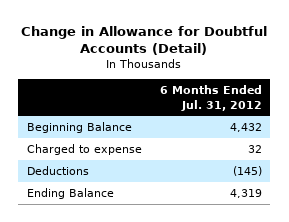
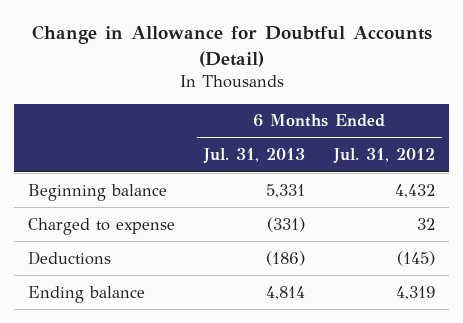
- | 6 Months Ended Jul. 31, 2012
+ | 6 Months Ended Jul. 31, 2013 | 6 Months Ended Jul. 31, 2012
- Beginning Balance | 4,432
+ Beginning balance | 5,331 | 4,432
- Ending Balance | 4,319
+ Ending balance | 4,814 | 4,319

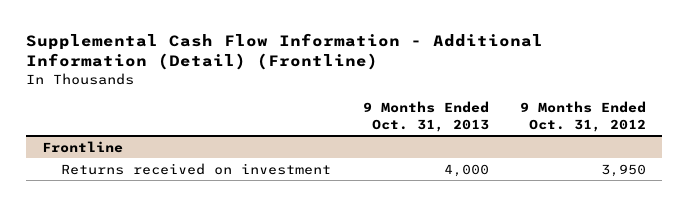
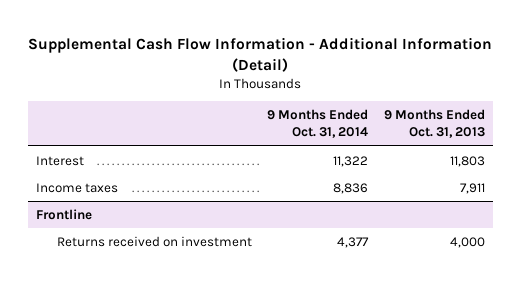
- Supplemental Cash Flow Information - Additional Information (Detail) (Frontline)
+ Supplemental Cash Flow Information - Additional Information (Detail)
- | 9 Months Ended Oct. 31, 2013 | 9 Months Ended Oct. 31, 2012
+ | 9 Months Ended Oct. 31, 2014 | 9 Months Ended Oct. 31, 2013
+ Interest | 11,322 | 11,803
+ Income taxes | 8,836 | 7,911

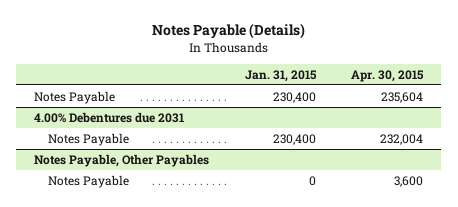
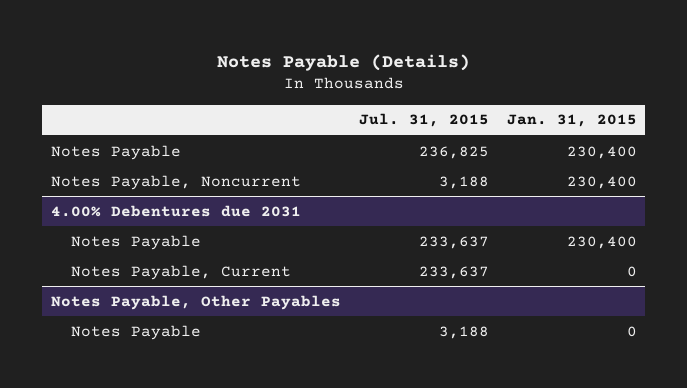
- | Jan. 31, 2015 | Apr. 30, 2015
+ | Jul. 31, 2015 | Jan. 31, 2015
+ Notes Payable, Noncurrent | 3,188 | 230,400
@ 4.00% Debentures due 2031
+ Notes Payable, Current | 233,637 | 0

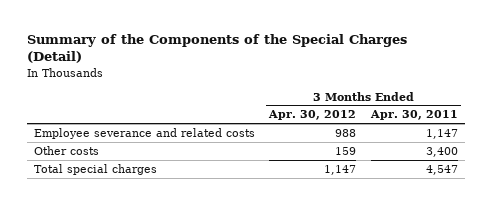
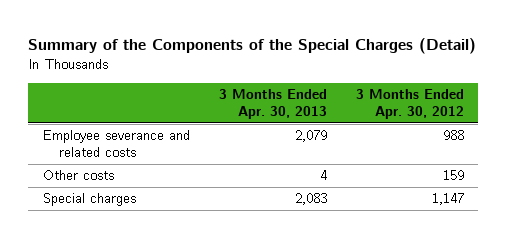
- | 3 Months Ended Apr. 30, 2012 | 3 Months Ended Apr. 30, 2011
+ | 3 Months Ended Apr. 30, 2013 | 3 Months Ended Apr. 30, 2012
- Total special charges | 1,147 | 4,547
+ Special charges | 2,083 | 1,147

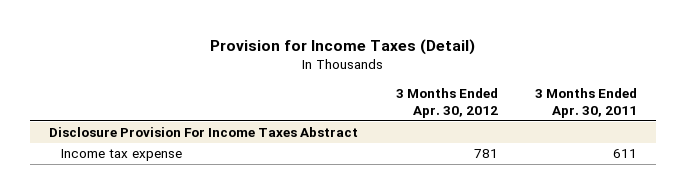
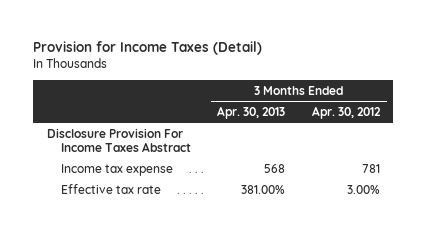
- | 3 Months Ended Apr. 30, 2012 | 3 Months Ended Apr. 30, 2011
+ | 3 Months Ended Apr. 30, 2013 | 3 Months Ended Apr. 30, 2012
+ Effective tax rate | 381.00% | 3.00%

